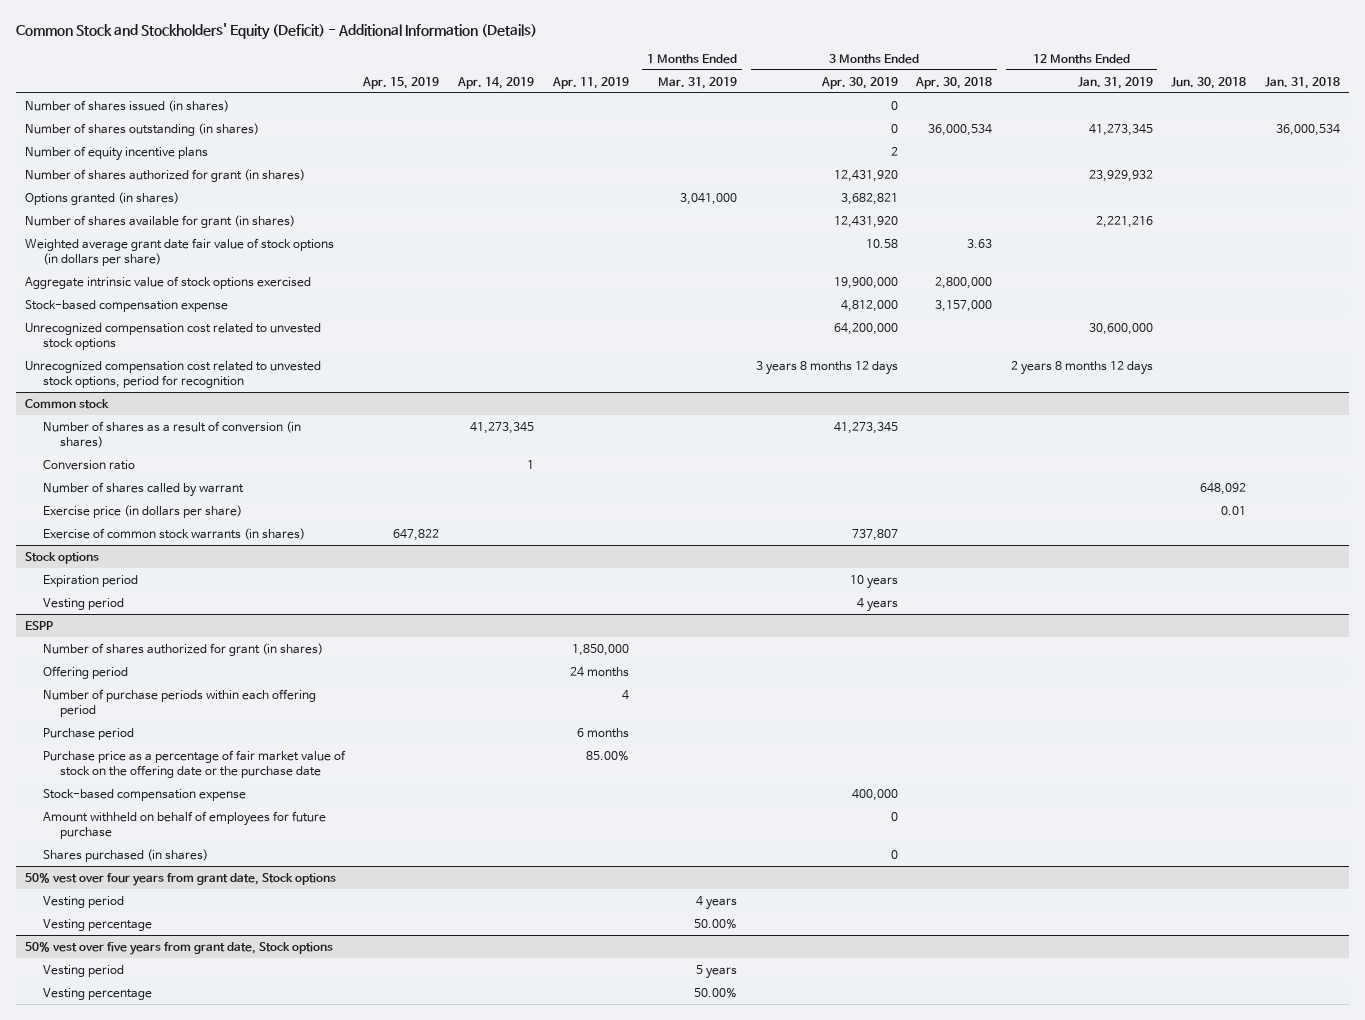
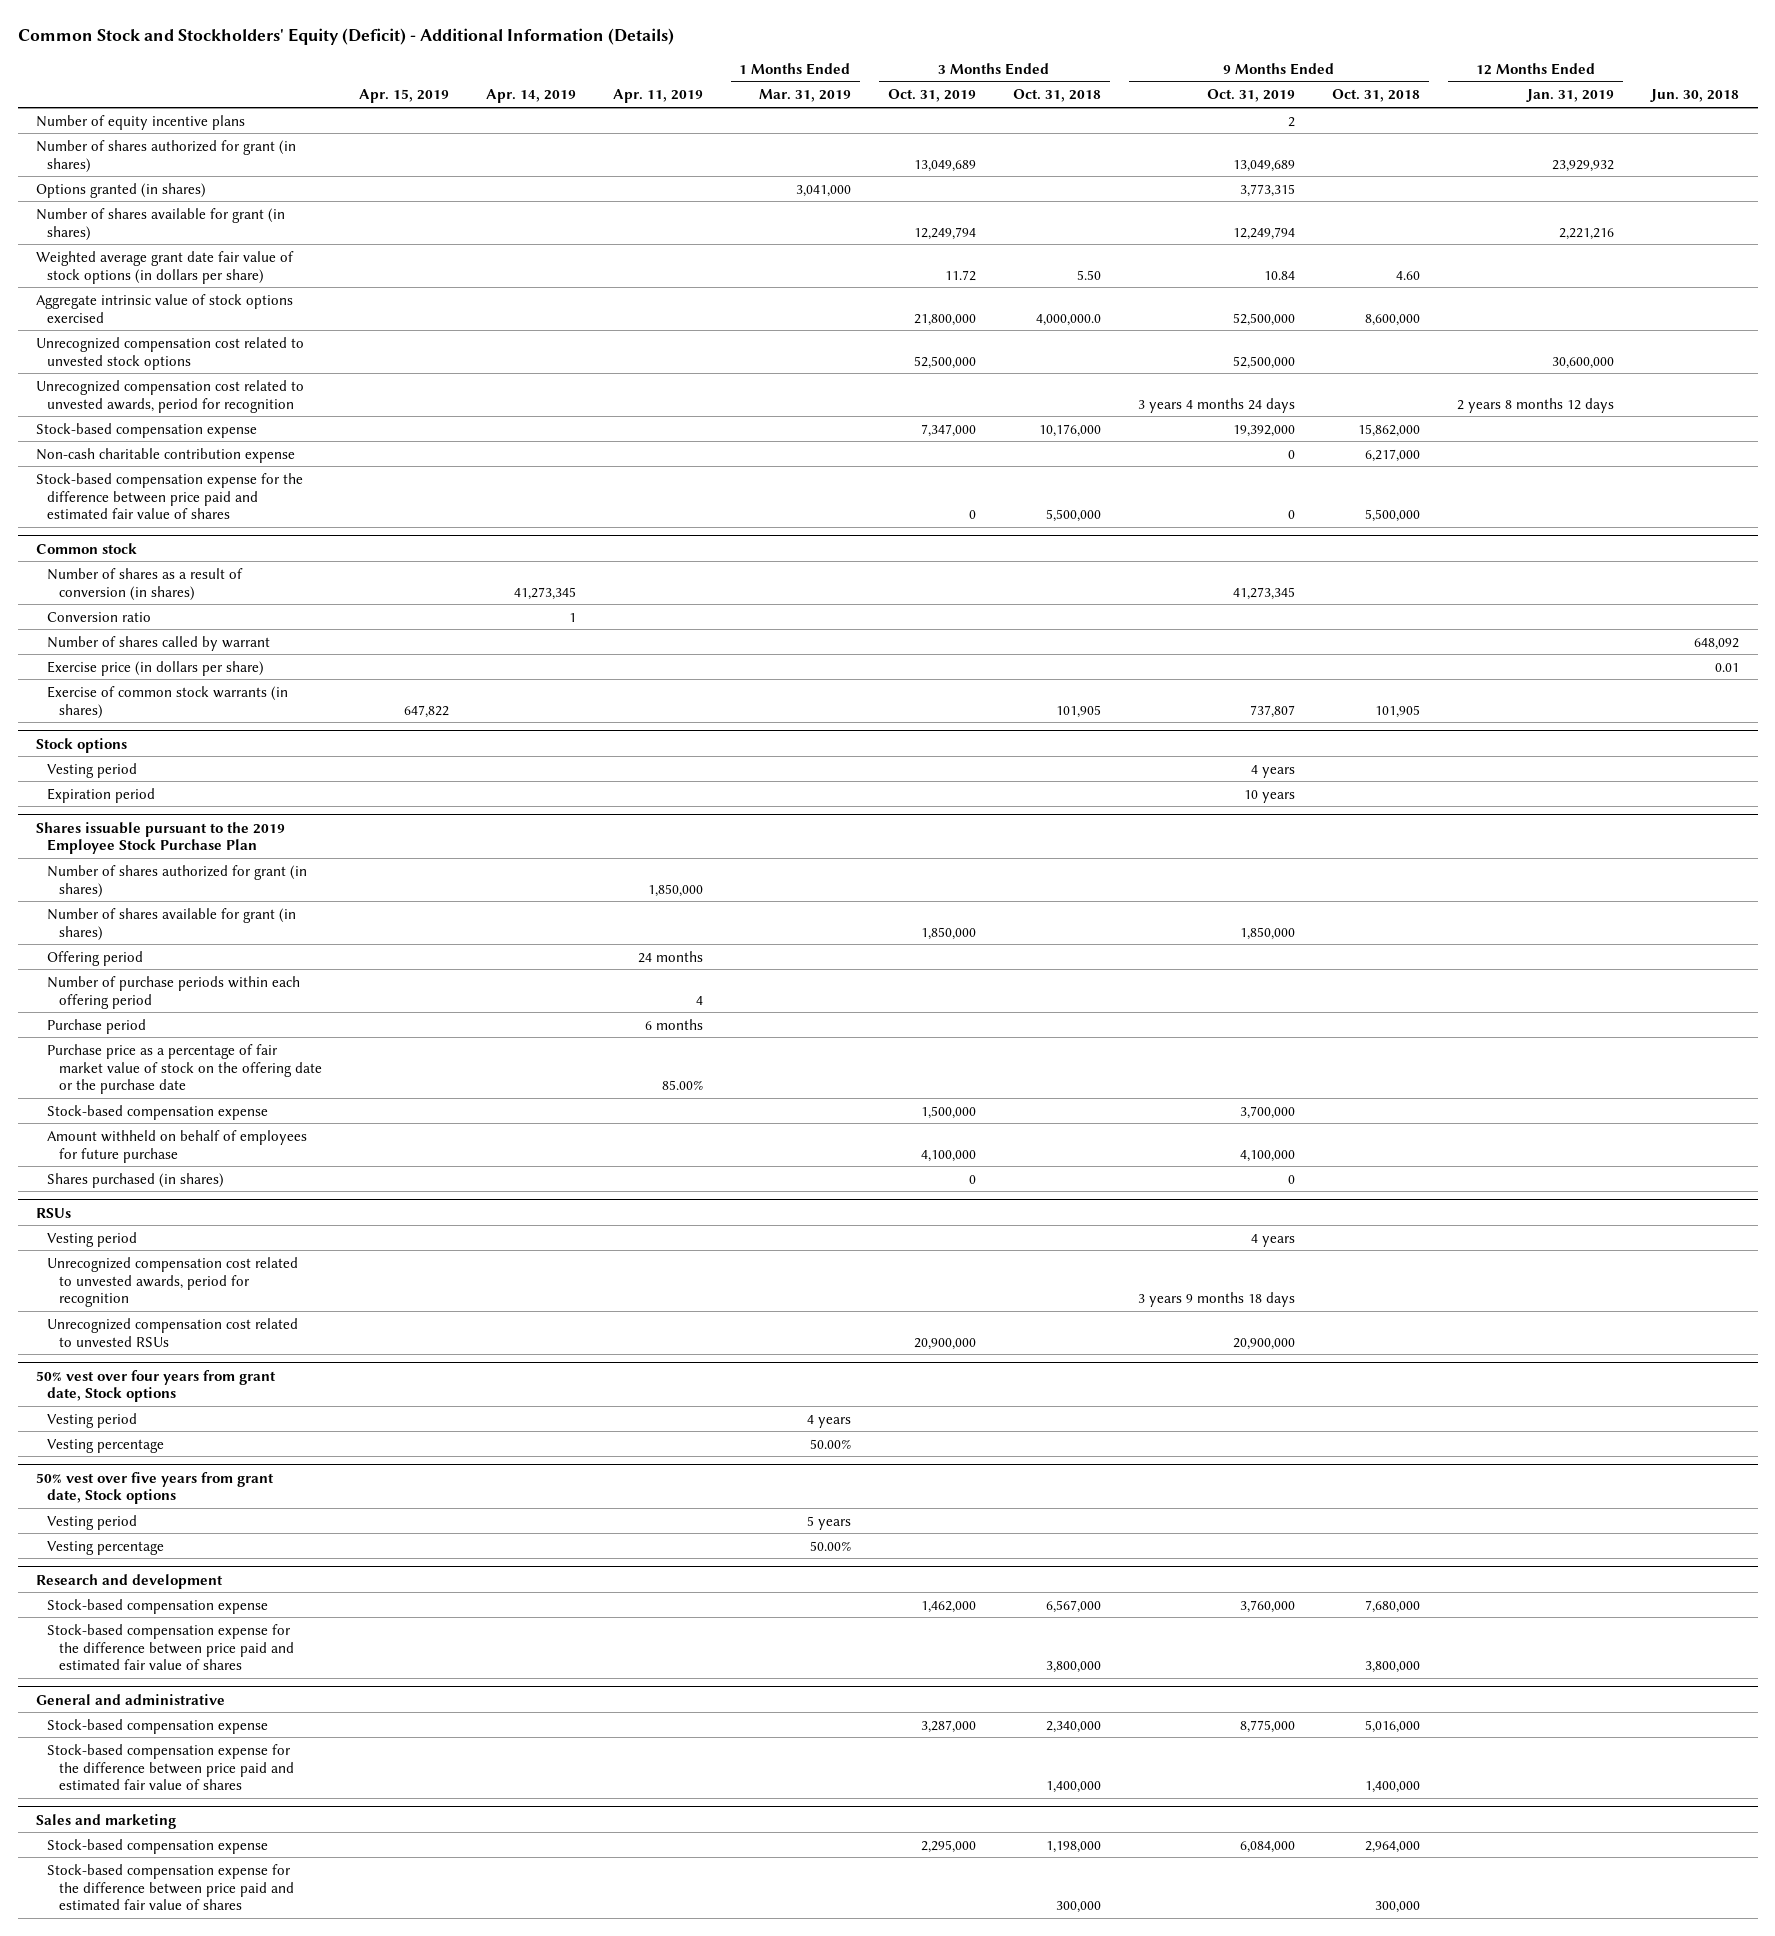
- | Apr. 15, 2019 | Apr. 14, 2019 | Apr. 11, 2019 | 1 Months Ended Mar. 31, 2019 | 3 Months Ended Apr. 30, 2019 | 3 Months Ended Apr. 30, 2018 | 12 Months Ended Jan. 31, 2019 | Jun. 30, 2018 | Jan. 31, 2018
+ | Apr. 15, 2019 | Apr. 14, 2019 | Apr. 11, 2019 | 1 Months Ended Mar. 31, 2019 | 3 Months Ended Oct. 31, 2019 | 3 Months Ended Oct. 31, 2018 | 9 Months Ended Oct. 31, 2019 | 9 Months Ended Oct. 31, 2018 | 12 Months Ended Jan. 31, 2019 | Jun. 30, 2018
- Number of shares issued (in shares) | | | | | 0 | | | |
- Number of shares outstanding (in shares) | | | | | 0 | 36,000,534 | 41,273,345 | | 36,000,534
- Unrecognized compensation cost related to unvested stock options, period for recognition | | | | | 3 years 8 months 12 days | | 2 years 8 months 12 days | |
+ Unrecognized compensation cost related to unvested awards, period for recognition | | | | | | | 3 years 4 months 24 days | | 2 years 8 months 12 days |
moved down: Stock-based compensation expense | | | | | 7,347,000 | 10,176,000 | 19,392,000 | 15,862,000 | |
+ Non-cash charitable contribution expense | | | | | | | 0 | 6,217,000 | |
+ Stock-based compensation expense for the difference between price paid and estimated fair value of shares | | | | | 0 | 5,500,000 | 0 | 5,500,000 | |
- ESPP
@ Stock options
moved down: Expiration period | | | | | | | 10 years | | |
+ Shares issuable pursuant to the 2019 Employee Stock Purchase Plan
+ Number of shares available for grant (in shares) | | | | | 1,850,000 | | 1,850,000 | | |
+ RSUs
+ Vesting period | | | | | | | 4 years | | |
+ Unrecognized compensation cost related to unvested awards, period for recognition | | | | | | | 3 years 9 months 18 days | | |
+ Unrecognized compensation cost related to unvested RSUs | | | | | 20,900,000 | | 20,900,000 | | |
+ Research and development
+ Stock-based compensation expense | | | | | 1,462,000 | 6,567,000 | 3,760,000 | 7,680,000 | |
+ Stock-based compensation expense for the difference between price paid and estimated fair value of shares | | | | | | 3,800,000 | | 3,800,000 | |
+ General and administrative
+ Stock-based compensation expense | | | | | 3,287,000 | 2,340,000 | 8,775,000 | 5,016,000 | |
+ Stock-based compensation expense for the difference between price paid and estimated fair value of shares | | | | | | 1,400,000 | | 1,400,000 | |
+ Sales and marketing
+ Stock-based compensation expense | | | | | 2,295,000 | 1,198,000 | 6,084,000 | 2,964,000 | |
+ Stock-based compensation expense for the difference between price paid and estimated fair value of shares | | | | | | 300,000 | | 300,000 | |

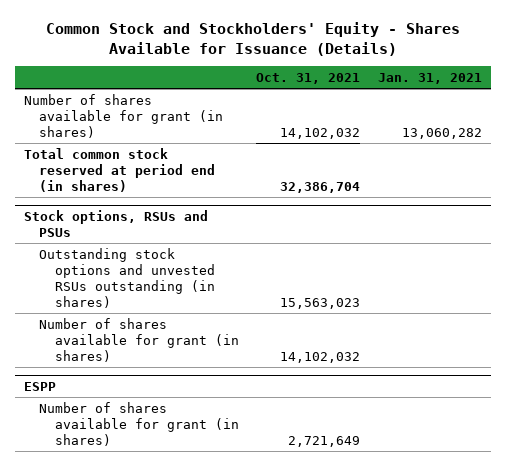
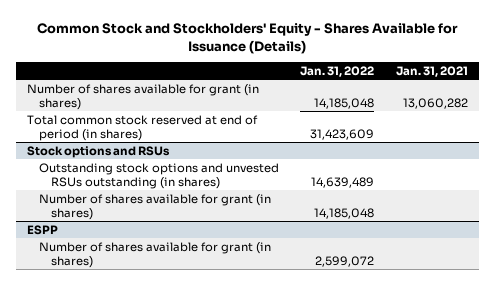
- | Oct. 31, 2021 | Jan. 31, 2021
+ | Jan. 31, 2022 | Jan. 31, 2021
- Total common stock reserved at period end (in shares) | 32,386,704 |
- Stock options, RSUs and PSUs
- Outstanding stock options and unvested RSUs outstanding (in shares) | 15,563,023 |
- Number of shares available for grant (in shares) | 14,102,032 |
+ Total common stock reserved at end of period (in shares) | 31,423,609 |
+ Stock options and RSUs
+ Outstanding stock options and unvested RSUs outstanding (in shares) | 14,639,489 |
+ Number of shares available for grant (in shares) | 14,185,048 |

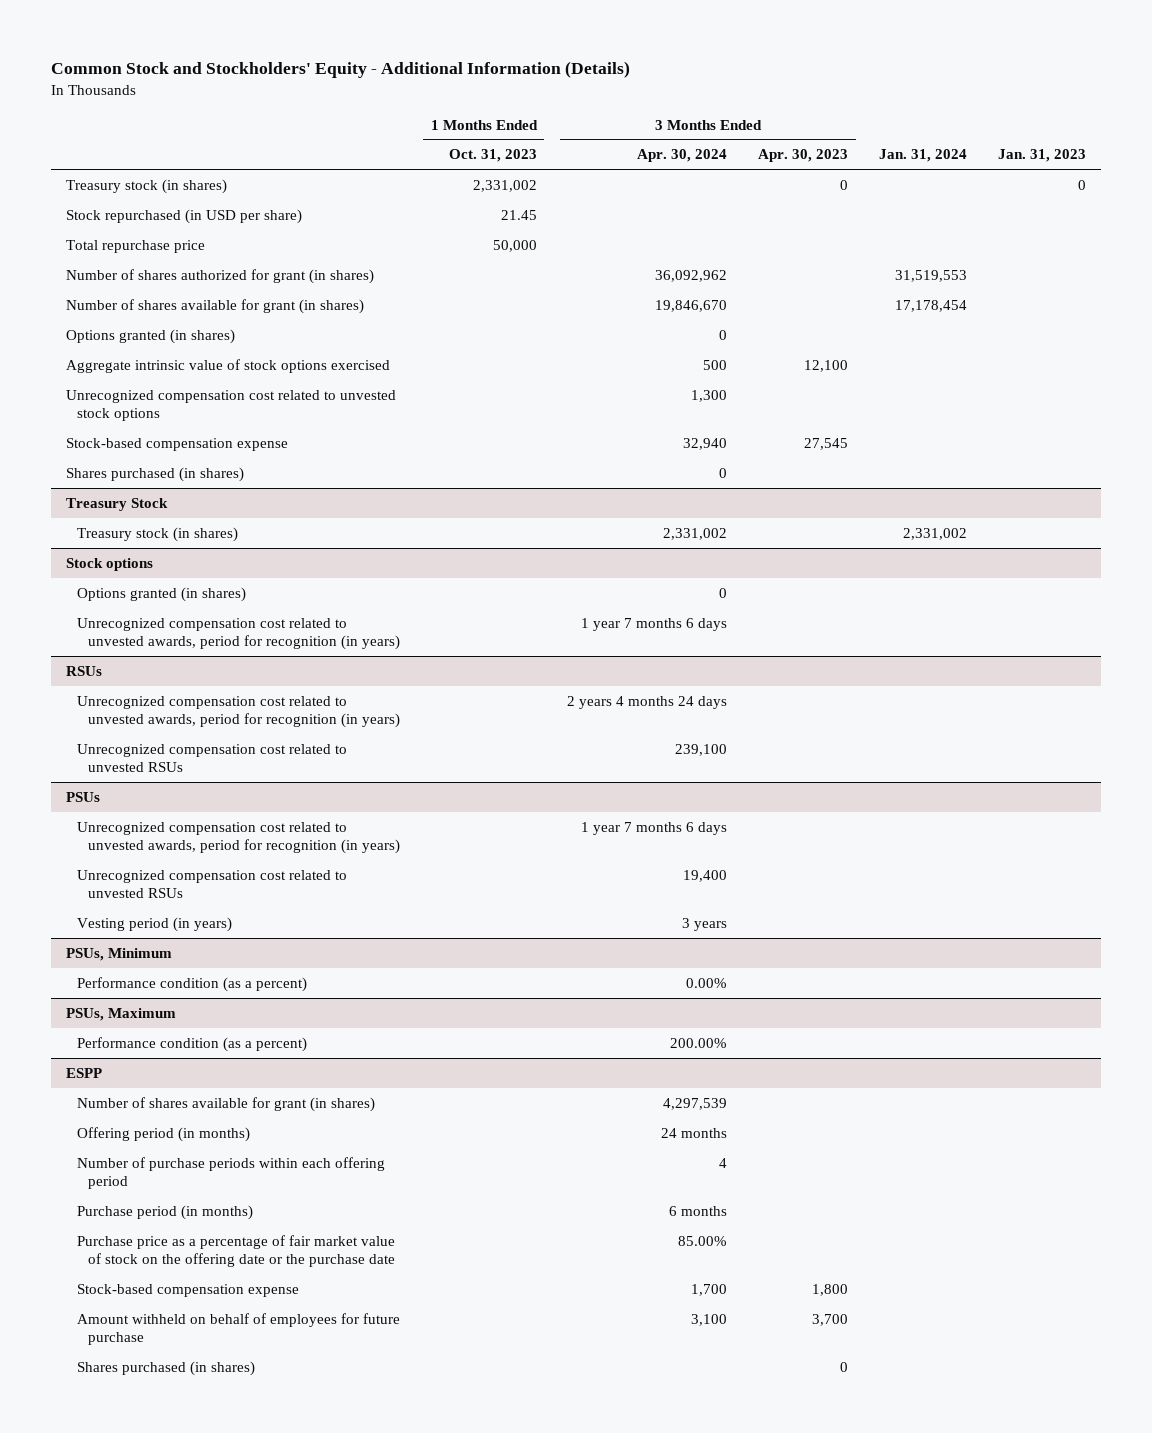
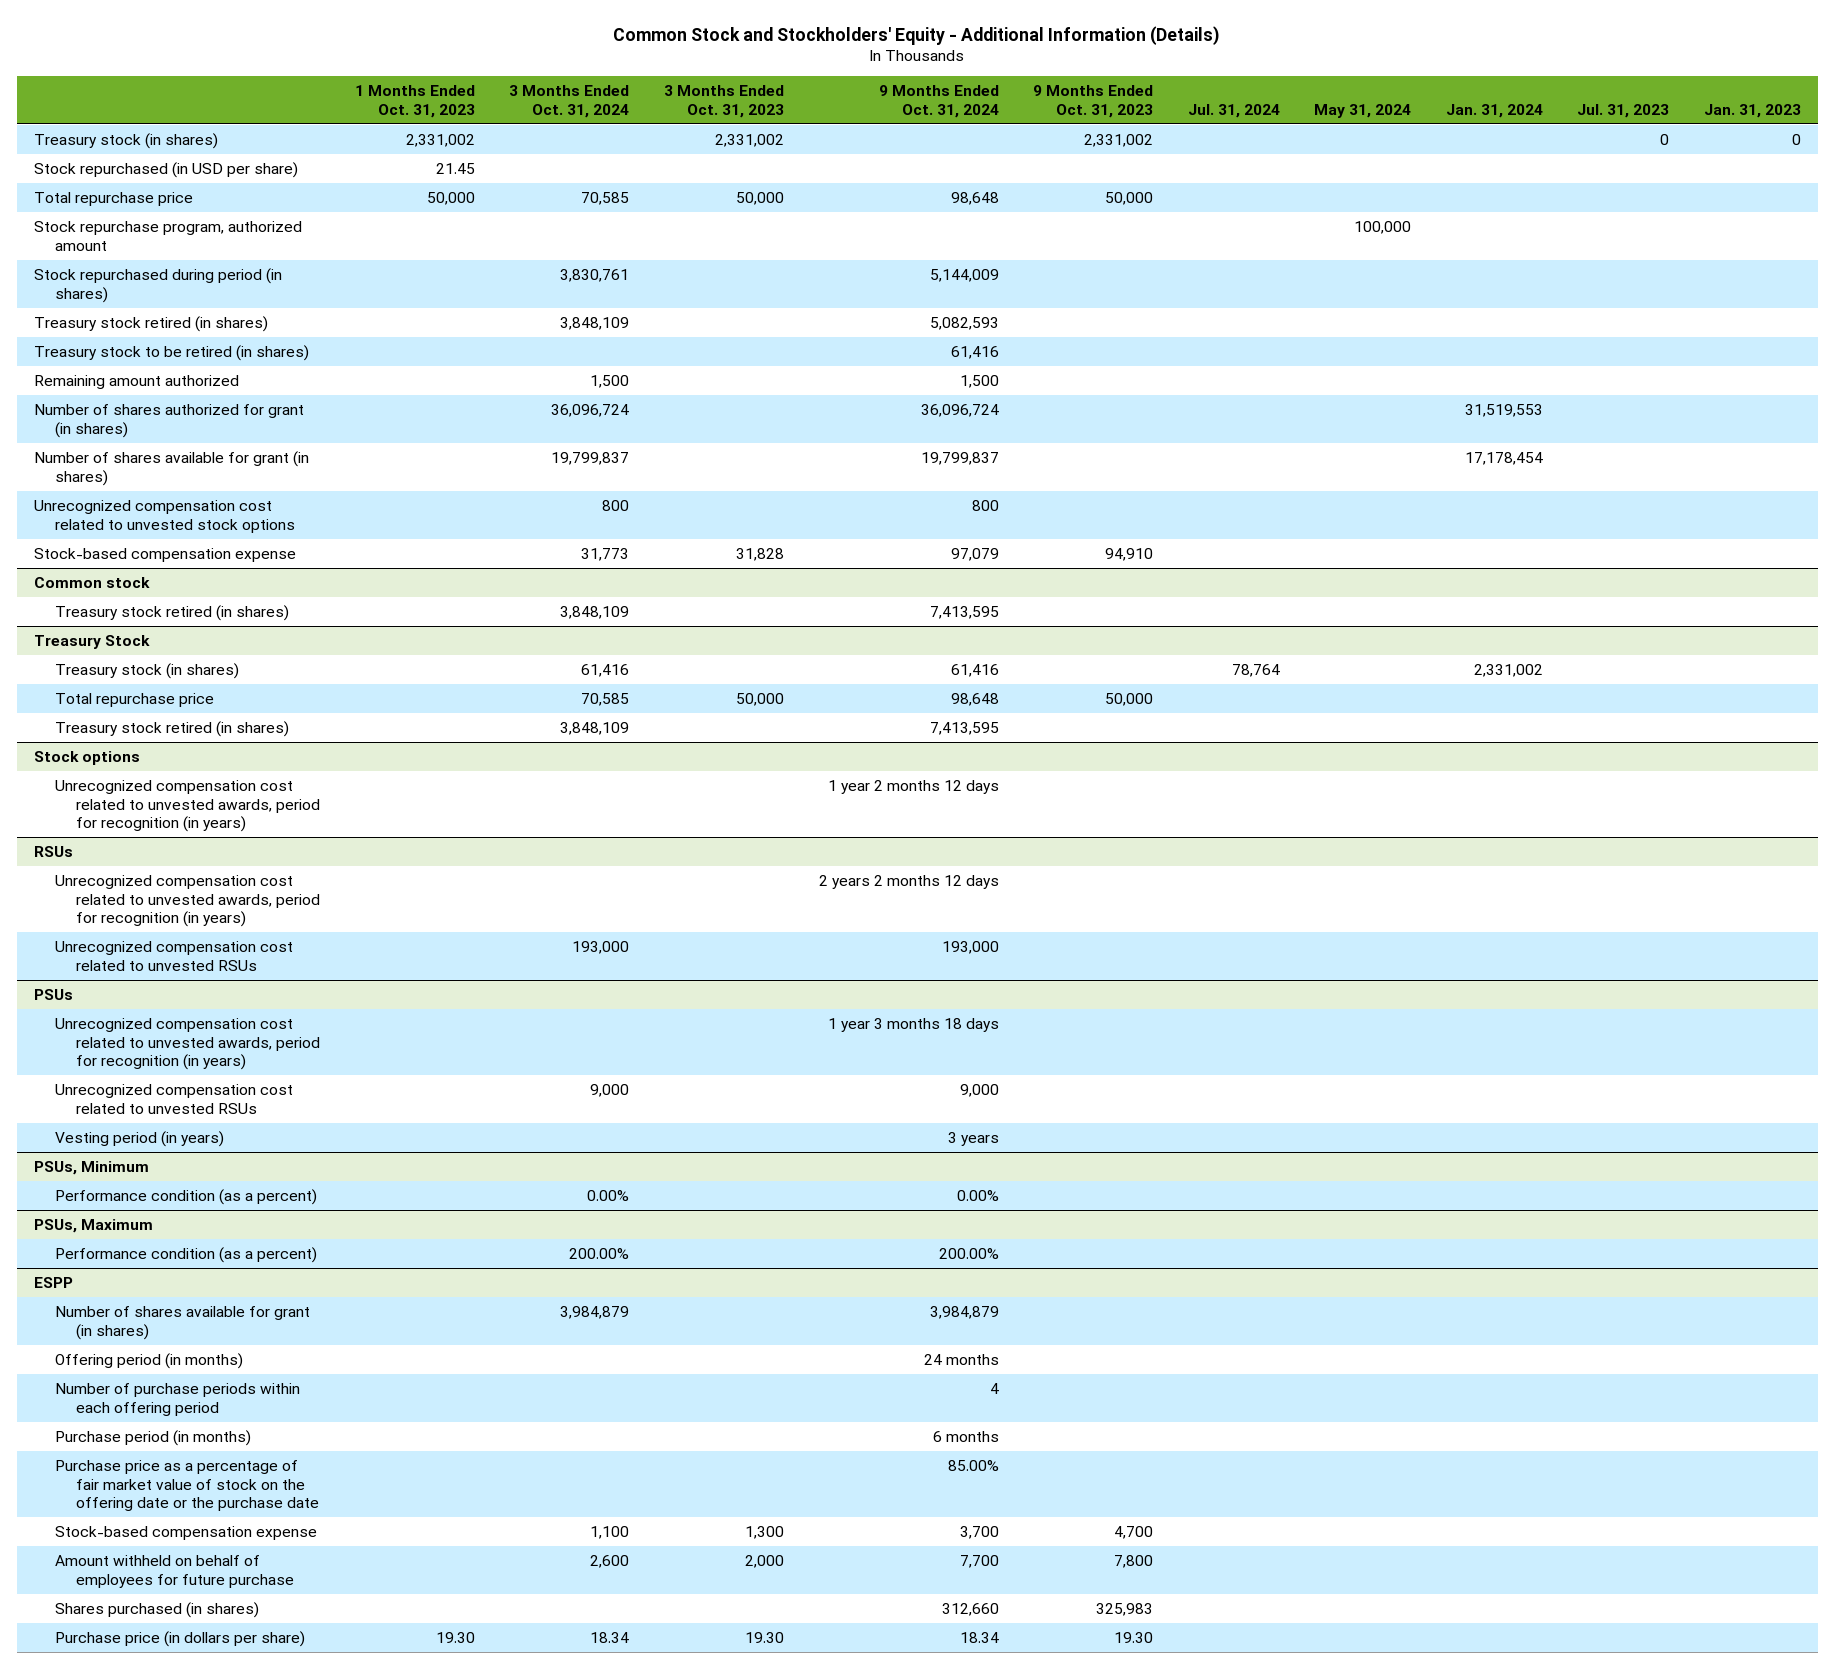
- | 1 Months Ended Oct. 31, 2023 | 3 Months Ended Apr. 30, 2024 | 3 Months Ended Apr. 30, 2023 | Jan. 31, 2024 | Jan. 31, 2023
+ | 1 Months Ended Oct. 31, 2023 | 3 Months Ended Oct. 31, 2024 | 3 Months Ended Oct. 31, 2023 | 9 Months Ended Oct. 31, 2024 | 9 Months Ended Oct. 31, 2023 | Jul. 31, 2024 | May 31, 2024 | Jan. 31, 2024 | Jul. 31, 2023 | Jan. 31, 2023
+ Stock repurchase program, authorized amount | | | | | | | 100,000 | | |
+ Stock repurchased during period (in shares) | | 3,830,761 | | 5,144,009 | | | | | |
+ Treasury stock retired (in shares) | | 3,848,109 | | 5,082,593 | | | | | |
+ Treasury stock to be retired (in shares) | | | | 61,416 | | | | | |
+ Remaining amount authorized | | 1,500 | | 1,500 | | | | | |
- Options granted (in shares) | | 0 | | |
- Aggregate intrinsic value of stock options exercised | | 500 | 12,100 | |
- Shares purchased (in shares) | | 0 | | |
+ Common stock
+ Treasury stock retired (in shares) | | 3,848,109 | | 7,413,595 | | | | | |
@ Treasury Stock
+ Total repurchase price | | 70,585 | 50,000 | 98,648 | 50,000 | | | | |
+ Treasury stock retired (in shares) | | 3,848,109 | | 7,413,595 | | | | | |
@ Stock options
- Options granted (in shares) | | 0 | | |
@ ESPP
+ Purchase price (in dollars per share) | 19.30 | 18.34 | 19.30 | 18.34 | 19.30 | | | | |

